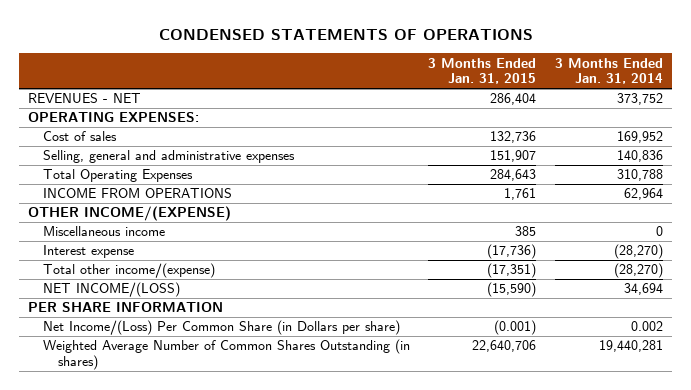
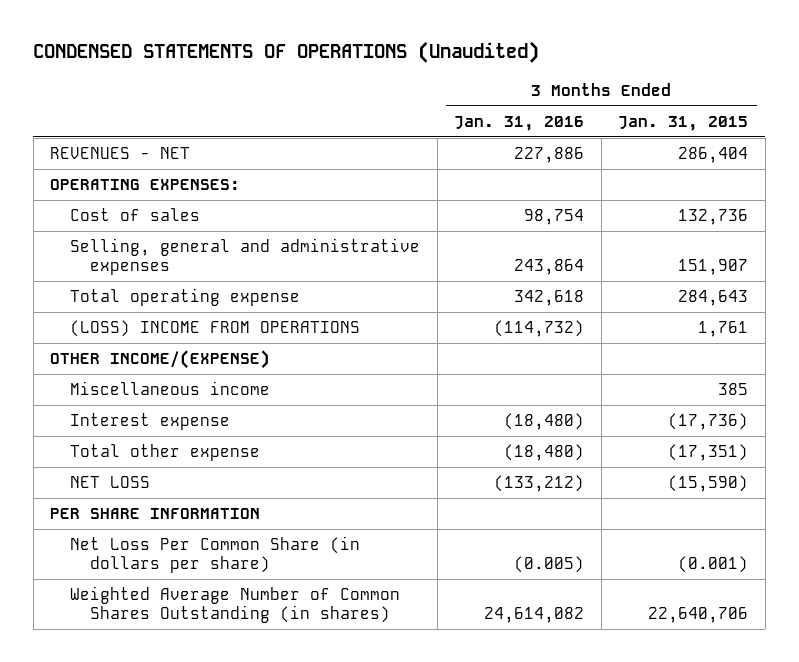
- CONDENSED STATEMENTS OF OPERATIONS
+ CONDENSED STATEMENTS OF OPERATIONS (Unaudited)
- | 3 Months Ended Jan. 31, 2015 | 3 Months Ended Jan. 31, 2014
+ | 3 Months Ended Jan. 31, 2016 | 3 Months Ended Jan. 31, 2015
- Total Operating Expenses | 284,643 | 310,788
- INCOME FROM OPERATIONS | 1,761 | 62,964
+ Total operating expense | 342,618 | 284,643
+ (LOSS) INCOME FROM OPERATIONS | (114,732) | 1,761
- Total other income/(expense) | (17,351) | (28,270)
- NET INCOME/(LOSS) | (15,590) | 34,694
+ Total other expense | (18,480) | (17,351)
+ NET LOSS | (133,212) | (15,590)
- Net Income/(Loss) Per Common Share (in Dollars per share) | (0.001) | 0.002
+ Net Loss Per Common Share (in dollars per share) | (0.005) | (0.001)

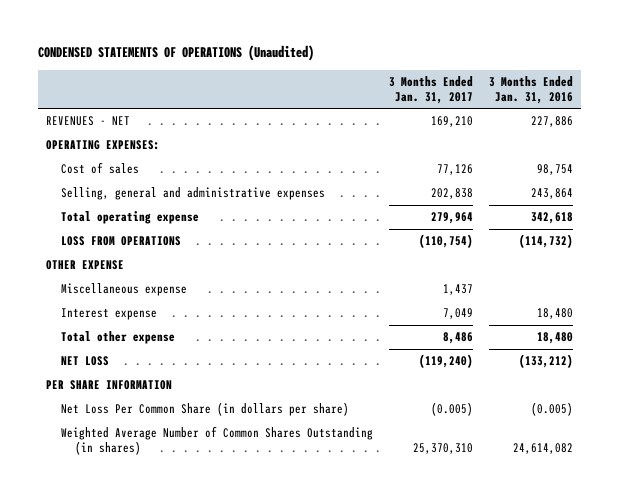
- | 3 Months Ended Jan. 31, 2016 | 3 Months Ended Jan. 31, 2015
+ | 3 Months Ended Jan. 31, 2017 | 3 Months Ended Jan. 31, 2016
- (LOSS) INCOME FROM OPERATIONS | (114,732) | 1,761
- OTHER INCOME/(EXPENSE)
- Miscellaneous income | | 385
- Interest expense | (18,480) | (17,736)
- Total other expense | (18,480) | (17,351)
+ LOSS FROM OPERATIONS | (110,754) | (114,732)
+ OTHER EXPENSE
+ Miscellaneous expense | 1,437 |
+ Interest expense | 7,049 | 18,480
+ Total other expense | 8,486 | 18,480

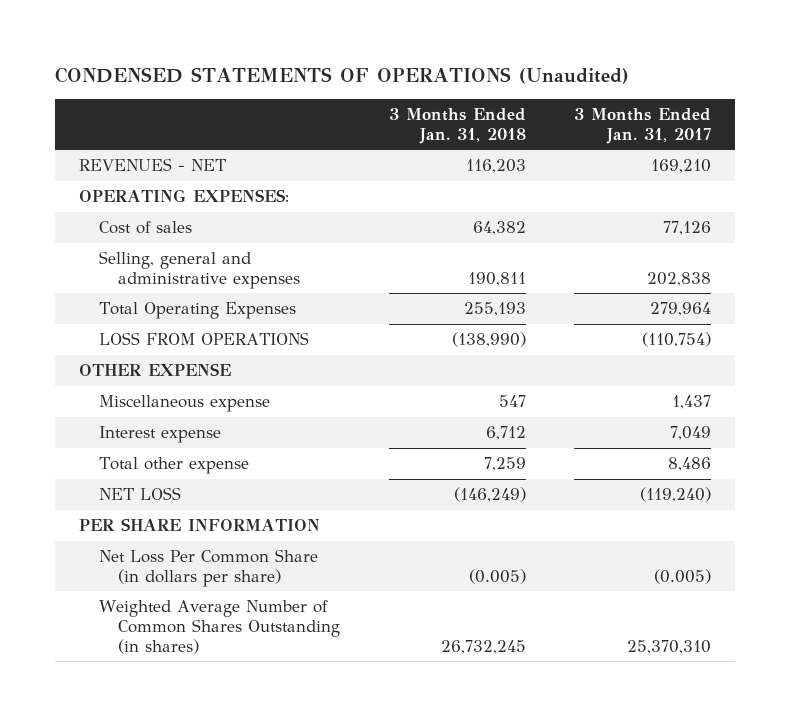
- | 3 Months Ended Jan. 31, 2017 | 3 Months Ended Jan. 31, 2016
+ | 3 Months Ended Jan. 31, 2018 | 3 Months Ended Jan. 31, 2017
- Total operating expense | 279,964 | 342,618
+ Total Operating Expenses | 255,193 | 279,964

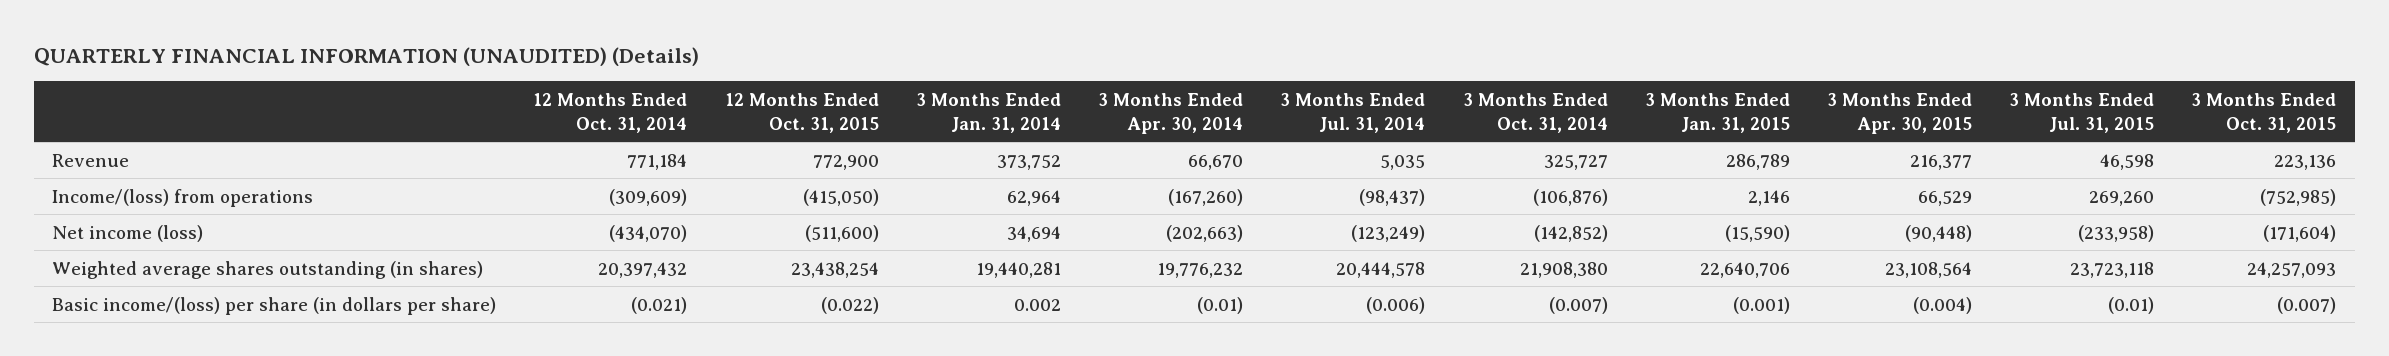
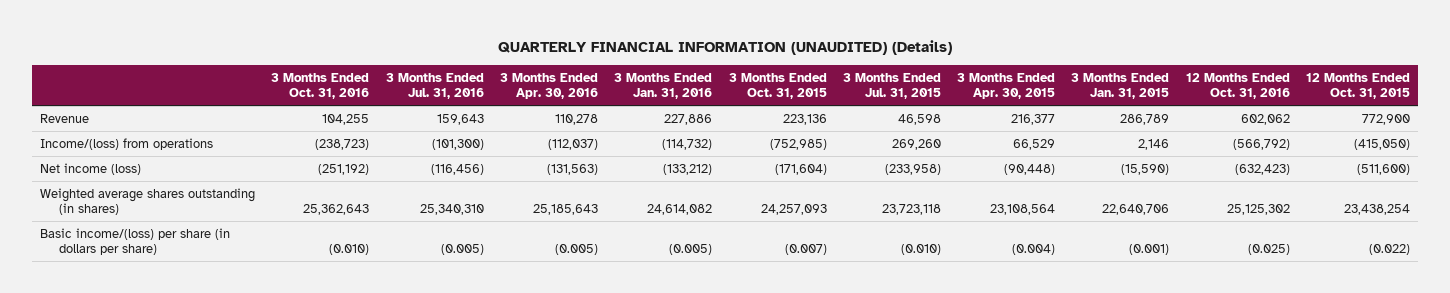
- | 12 Months Ended Oct. 31, 2014 | 12 Months Ended Oct. 31, 2015 | 3 Months Ended Jan. 31, 2014 | 3 Months Ended Apr. 30, 2014 | 3 Months Ended Jul. 31, 2014 | 3 Months Ended Oct. 31, 2014 | 3 Months Ended Jan. 31, 2015 | 3 Months Ended Apr. 30, 2015 | 3 Months Ended Jul. 31, 2015 | 3 Months Ended Oct. 31, 2015
+ | 3 Months Ended Oct. 31, 2016 | 3 Months Ended Jul. 31, 2016 | 3 Months Ended Apr. 30, 2016 | 3 Months Ended Jan. 31, 2016 | 3 Months Ended Oct. 31, 2015 | 3 Months Ended Jul. 31, 2015 | 3 Months Ended Apr. 30, 2015 | 3 Months Ended Jan. 31, 2015 | 12 Months Ended Oct. 31, 2016 | 12 Months Ended Oct. 31, 2015
- Basic income/(loss) per share (in dollars per share) | (0.021) | (0.022) | 0.002 | (0.01) | (0.006) | (0.007) | (0.001) | (0.004) | (0.01) | (0.007)
+ Basic income/(loss) per share (in dollars per share) | (0.010) | (0.005) | (0.005) | (0.005) | (0.007) | (0.010) | (0.004) | (0.001) | (0.025) | (0.022)

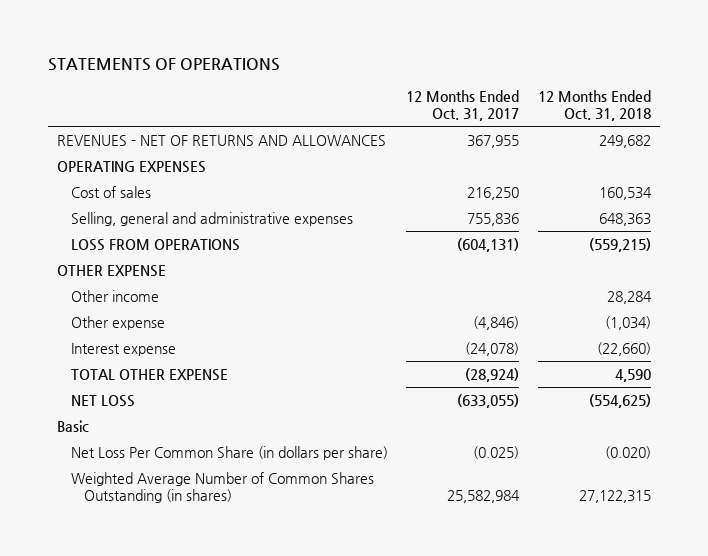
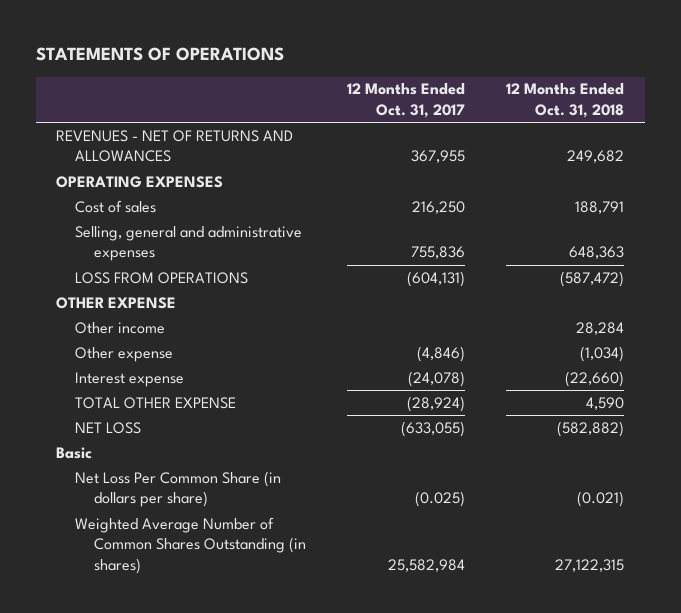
- Cost of sales | 216,250 | 160,534
+ Cost of sales | 216,250 | 188,791
- LOSS FROM OPERATIONS | (604,131) | (559,215)
+ LOSS FROM OPERATIONS | (604,131) | (587,472)
- NET LOSS | (633,055) | (554,625)
+ NET LOSS | (633,055) | (582,882)
- Net Loss Per Common Share (in dollars per share) | (0.025) | (0.020)
+ Net Loss Per Common Share (in dollars per share) | (0.025) | (0.021)

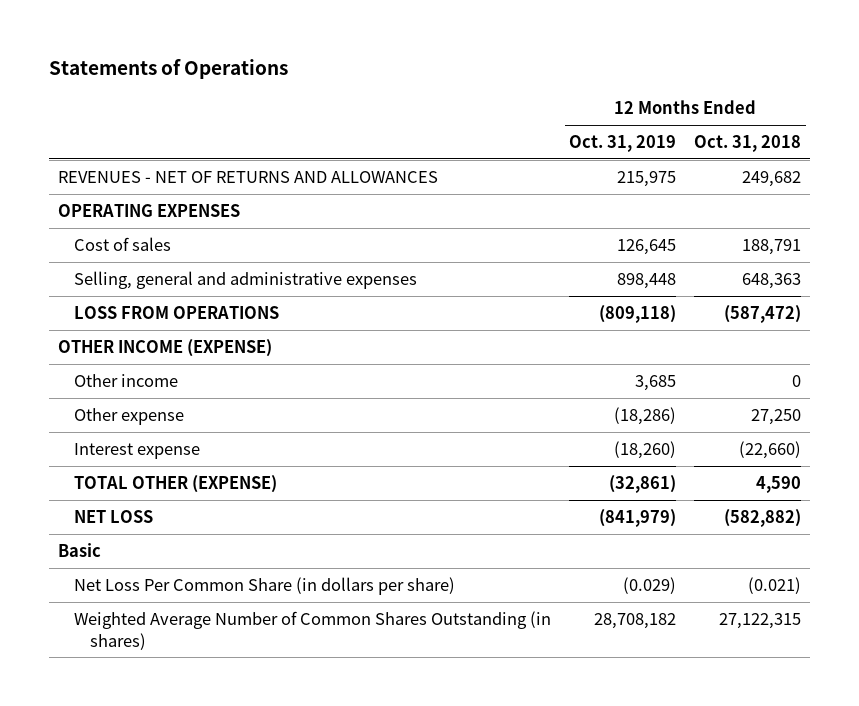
- STATEMENTS OF OPERATIONS
+ Statements of Operations
- | 12 Months Ended Oct. 31, 2017 | 12 Months Ended Oct. 31, 2018
+ | 12 Months Ended Oct. 31, 2019 | 12 Months Ended Oct. 31, 2018
- OTHER EXPENSE
- Other income | | 28,284
- Other expense | (4,846) | (1,034)
+ OTHER INCOME (EXPENSE)
+ Other income | 3,685 | 0
+ Other expense | (18,286) | 27,250
- TOTAL OTHER EXPENSE | (28,924) | 4,590
+ TOTAL OTHER (EXPENSE) | (32,861) | 4,590

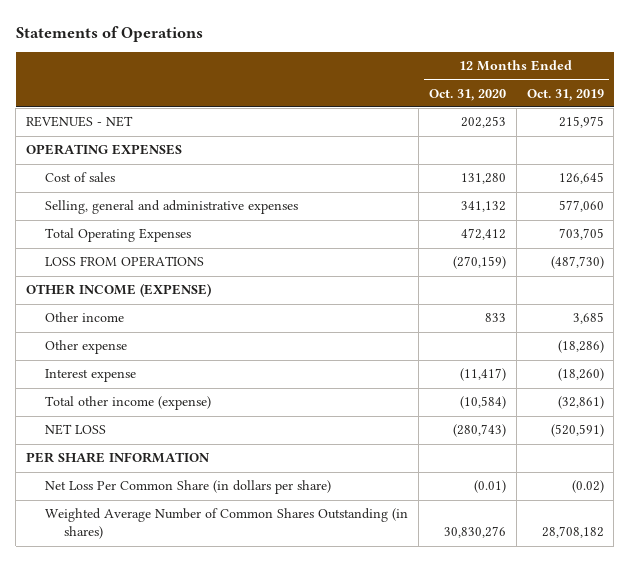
- | 12 Months Ended Oct. 31, 2019 | 12 Months Ended Oct. 31, 2018
+ | 12 Months Ended Oct. 31, 2020 | 12 Months Ended Oct. 31, 2019
- REVENUES - NET OF RETURNS AND ALLOWANCES | 215,975 | 249,682
+ REVENUES - NET | 202,253 | 215,975
- Selling, general and administrative expenses | 898,448 | 648,363
- LOSS FROM OPERATIONS | (809,118) | (587,472)
+ Selling, general and administrative expenses | 341,132 | 577,060
+ Total Operating Expenses | 472,412 | 703,705
+ LOSS FROM OPERATIONS | (270,159) | (487,730)
- TOTAL OTHER (EXPENSE) | (32,861) | 4,590
- NET LOSS | (841,979) | (582,882)
- Basic
- Net Loss Per Common Share (in dollars per share) | (0.029) | (0.021)
+ Total other income (expense) | (10,584) | (32,861)
+ NET LOSS | (280,743) | (520,591)
+ PER SHARE INFORMATION
+ Net Loss Per Common Share (in dollars per share) | (0.01) | (0.02)

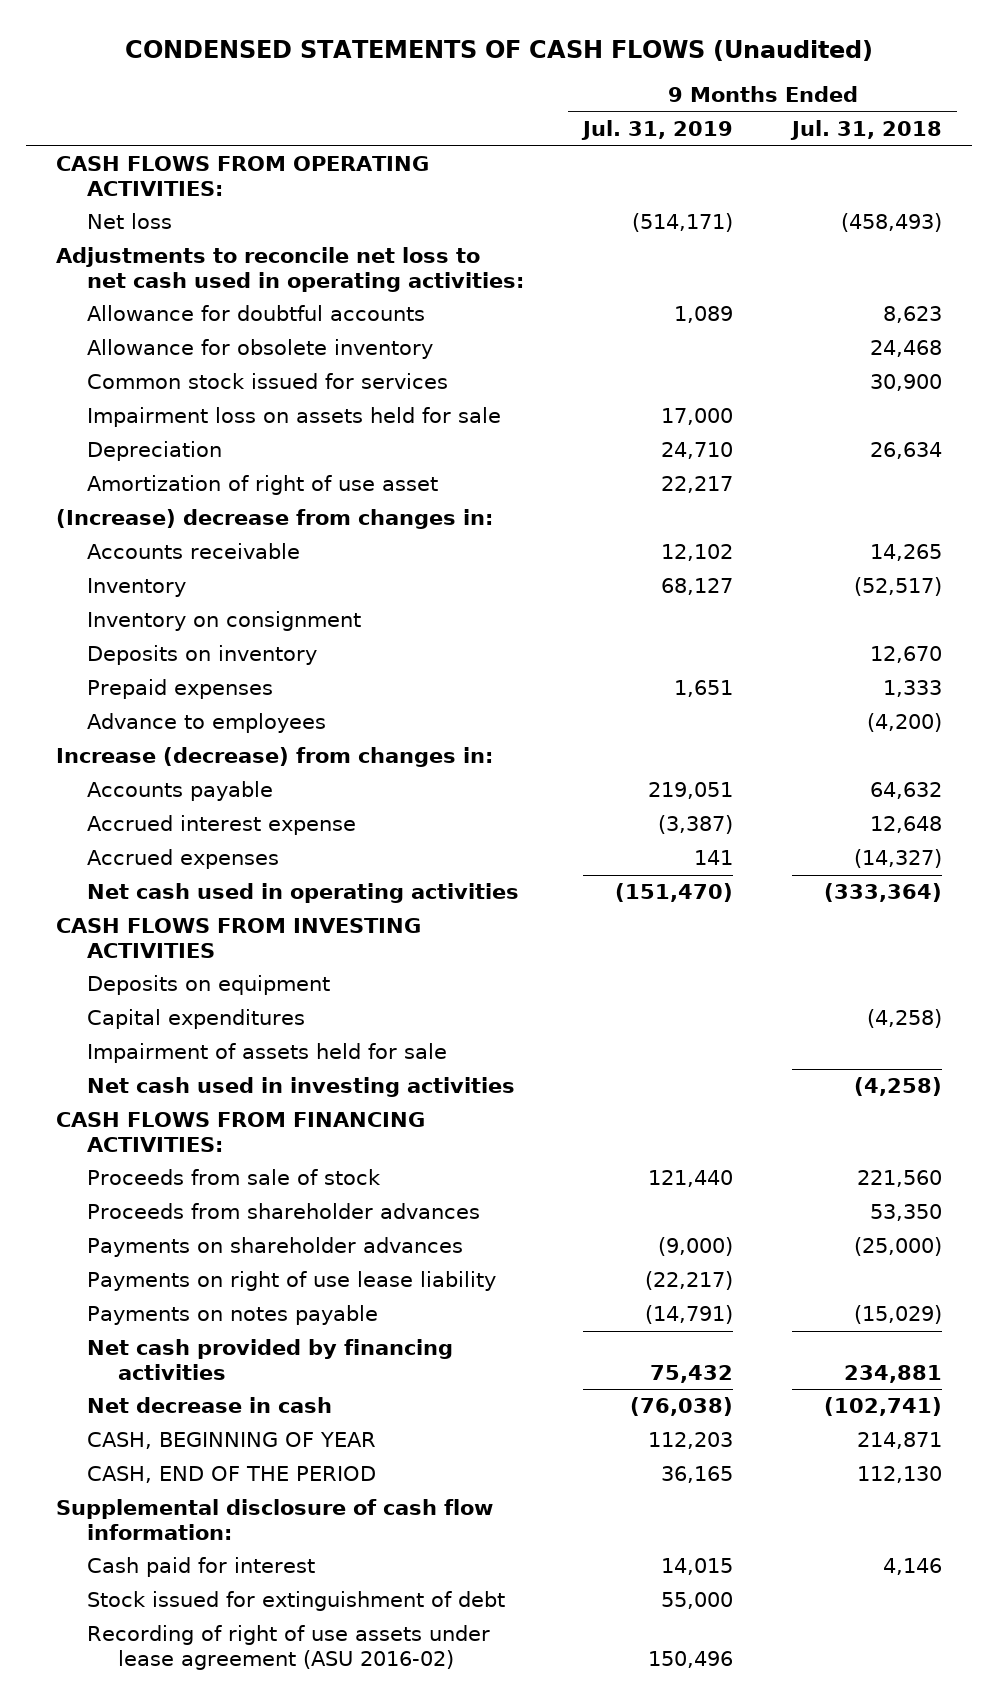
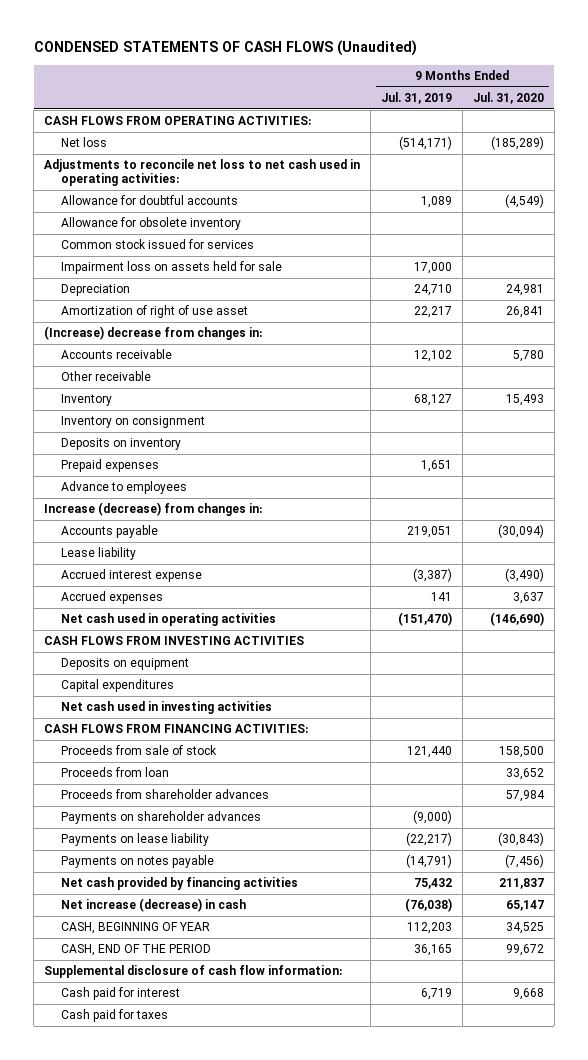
- | 9 Months Ended Jul. 31, 2019 | 9 Months Ended Jul. 31, 2018
+ | 9 Months Ended Jul. 31, 2019 | 9 Months Ended Jul. 31, 2020
+ Other receivable
+ Lease liability
- Impairment of assets held for sale
+ Proceeds from loan | | 33,652
- Payments on right of use lease liability | (22,217) |
+ Payments on lease liability | (22,217) | (30,843)
- Net decrease in cash | (76,038) | (102,741)
+ Net increase (decrease) in cash | (76,038) | 65,147
- Cash paid for interest | 14,015 | 4,146
- Stock issued for extinguishment of debt | 55,000 |
- Recording of right of use assets under lease agreement (ASU 2016-02) | 150,496 |
+ Cash paid for interest | 6,719 | 9,668
+ Cash paid for taxes

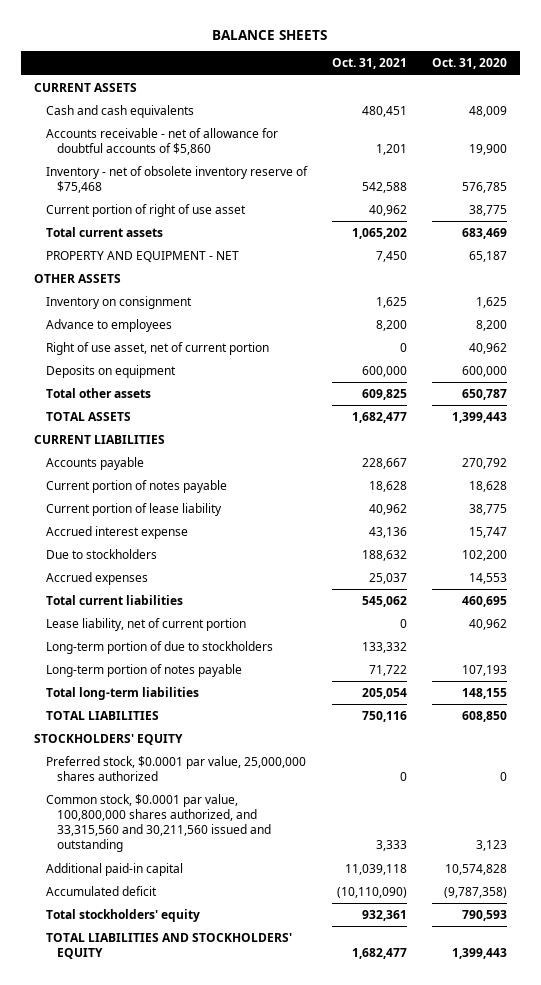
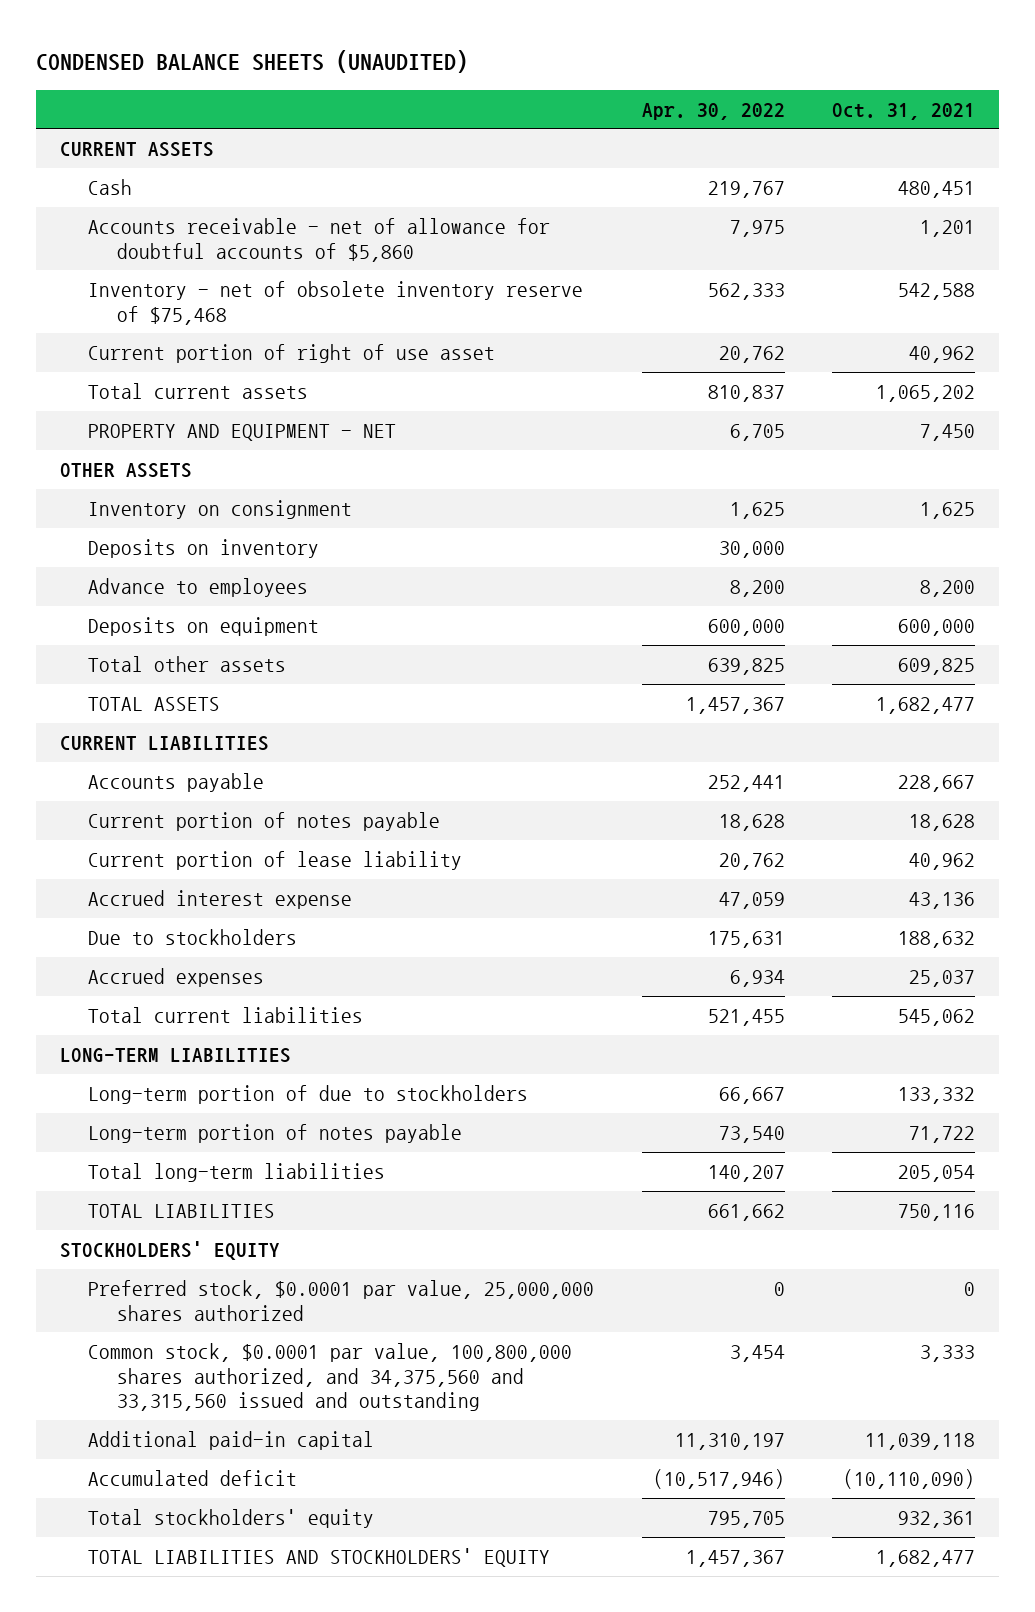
- BALANCE SHEETS
+ CONDENSED BALANCE SHEETS (UNAUDITED)
- | Oct. 31, 2021 | Oct. 31, 2020
+ | Apr. 30, 2022 | Oct. 31, 2021
- Cash and cash equivalents | 480,451 | 48,009
+ Cash | 219,767 | 480,451
+ Deposits on inventory | 30,000 |
- Right of use asset, net of current portion | 0 | 40,962
- Lease liability, net of current portion | 0 | 40,962
+ LONG-TERM LIABILITIES
- Common stock, $0.0001 par value, 100,800,000 shares authorized, and 33,315,560 and 30,211,560 issued and outstanding | 3,333 | 3,123
+ Common stock, $0.0001 par value, 100,800,000 shares authorized, and 34,375,560 and 33,315,560 issued and outstanding | 3,454 | 3,333

